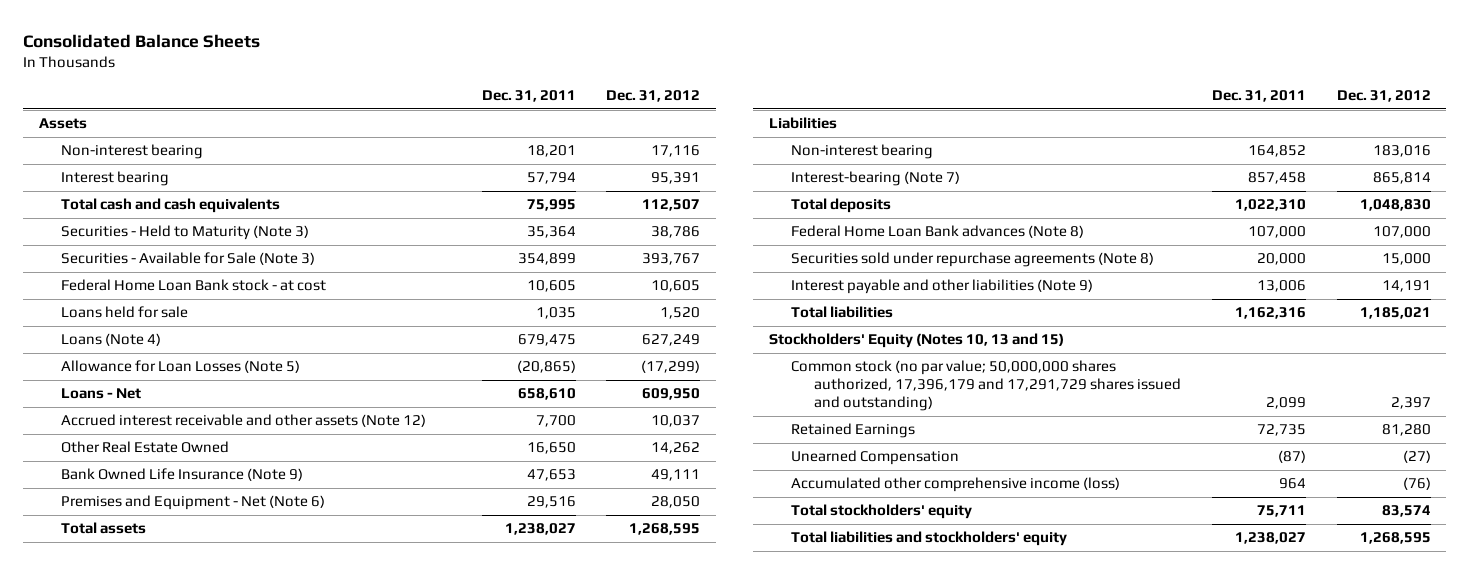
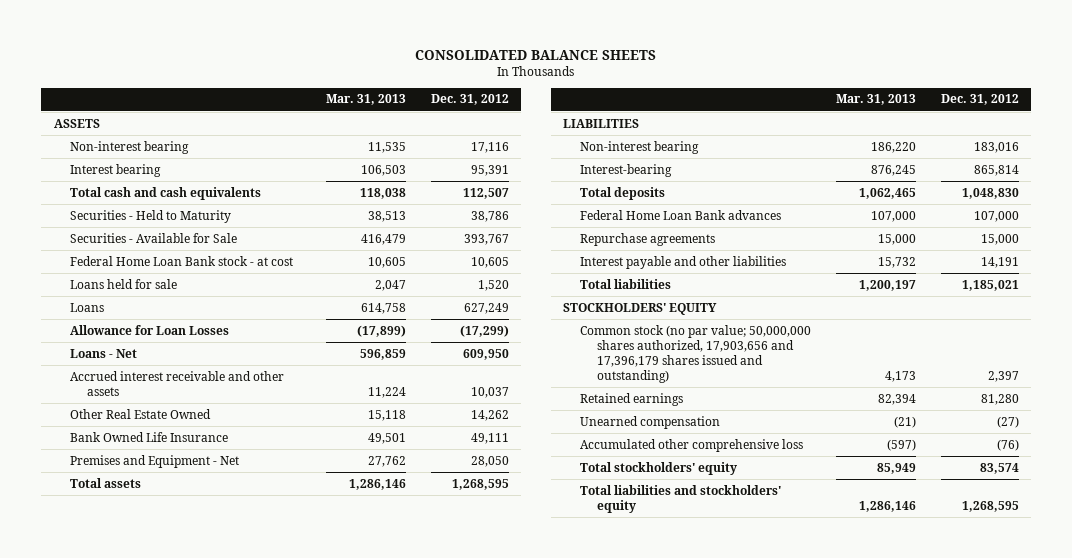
- Consolidated Balance Sheets
+ CONSOLIDATED BALANCE SHEETS
- | Dec. 31, 2011 | Dec. 31, 2012
+ | Mar. 31, 2013 | Dec. 31, 2012
- Assets
+ ASSETS
- Securities - Held to Maturity (Note 3) | 35,364 | 38,786
- Securities - Available for Sale (Note 3) | 354,899 | 393,767
+ Securities - Held to Maturity | 38,513 | 38,786
+ Securities - Available for Sale | 416,479 | 393,767
- Loans (Note 4) | 679,475 | 627,249
- Allowance for Loan Losses (Note 5) | (20,865) | (17,299)
+ Loans | 614,758 | 627,249
+ Allowance for Loan Losses | (17,899) | (17,299)
- Accrued interest receivable and other assets (Note 12) | 7,700 | 10,037
+ Accrued interest receivable and other assets | 11,224 | 10,037
- Bank Owned Life Insurance (Note 9) | 47,653 | 49,111
- Premises and Equipment - Net (Note 6) | 29,516 | 28,050
+ Bank Owned Life Insurance | 49,501 | 49,111
+ Premises and Equipment - Net | 27,762 | 28,050
- Liabilities
+ LIABILITIES
- Interest-bearing (Note 7) | 857,458 | 865,814
+ Interest-bearing | 876,245 | 865,814
- Federal Home Loan Bank advances (Note 8) | 107,000 | 107,000
- Securities sold under repurchase agreements (Note 8) | 20,000 | 15,000
- Interest payable and other liabilities (Note 9) | 13,006 | 14,191
+ Federal Home Loan Bank advances | 107,000 | 107,000
+ Repurchase agreements | 15,000 | 15,000
+ Interest payable and other liabilities | 15,732 | 14,191
- Stockholders' Equity (Notes 10, 13 and 15)
- Common stock (no par value; 50,000,000 shares authorized, 17,396,179 and 17,291,729 shares issued and outstanding) | 2,099 | 2,397
- Retained Earnings | 72,735 | 81,280
- Unearned Compensation | (87) | (27)
- Accumulated other comprehensive income (loss) | 964 | (76)
+ STOCKHOLDERS' EQUITY
+ Common stock (no par value; 50,000,000 shares authorized, 17,903,656 and 17,396,179 shares issued and outstanding) | 4,173 | 2,397
+ Retained earnings | 82,394 | 81,280
+ Unearned compensation | (21) | (27)
+ Accumulated other comprehensive loss | (597) | (76)

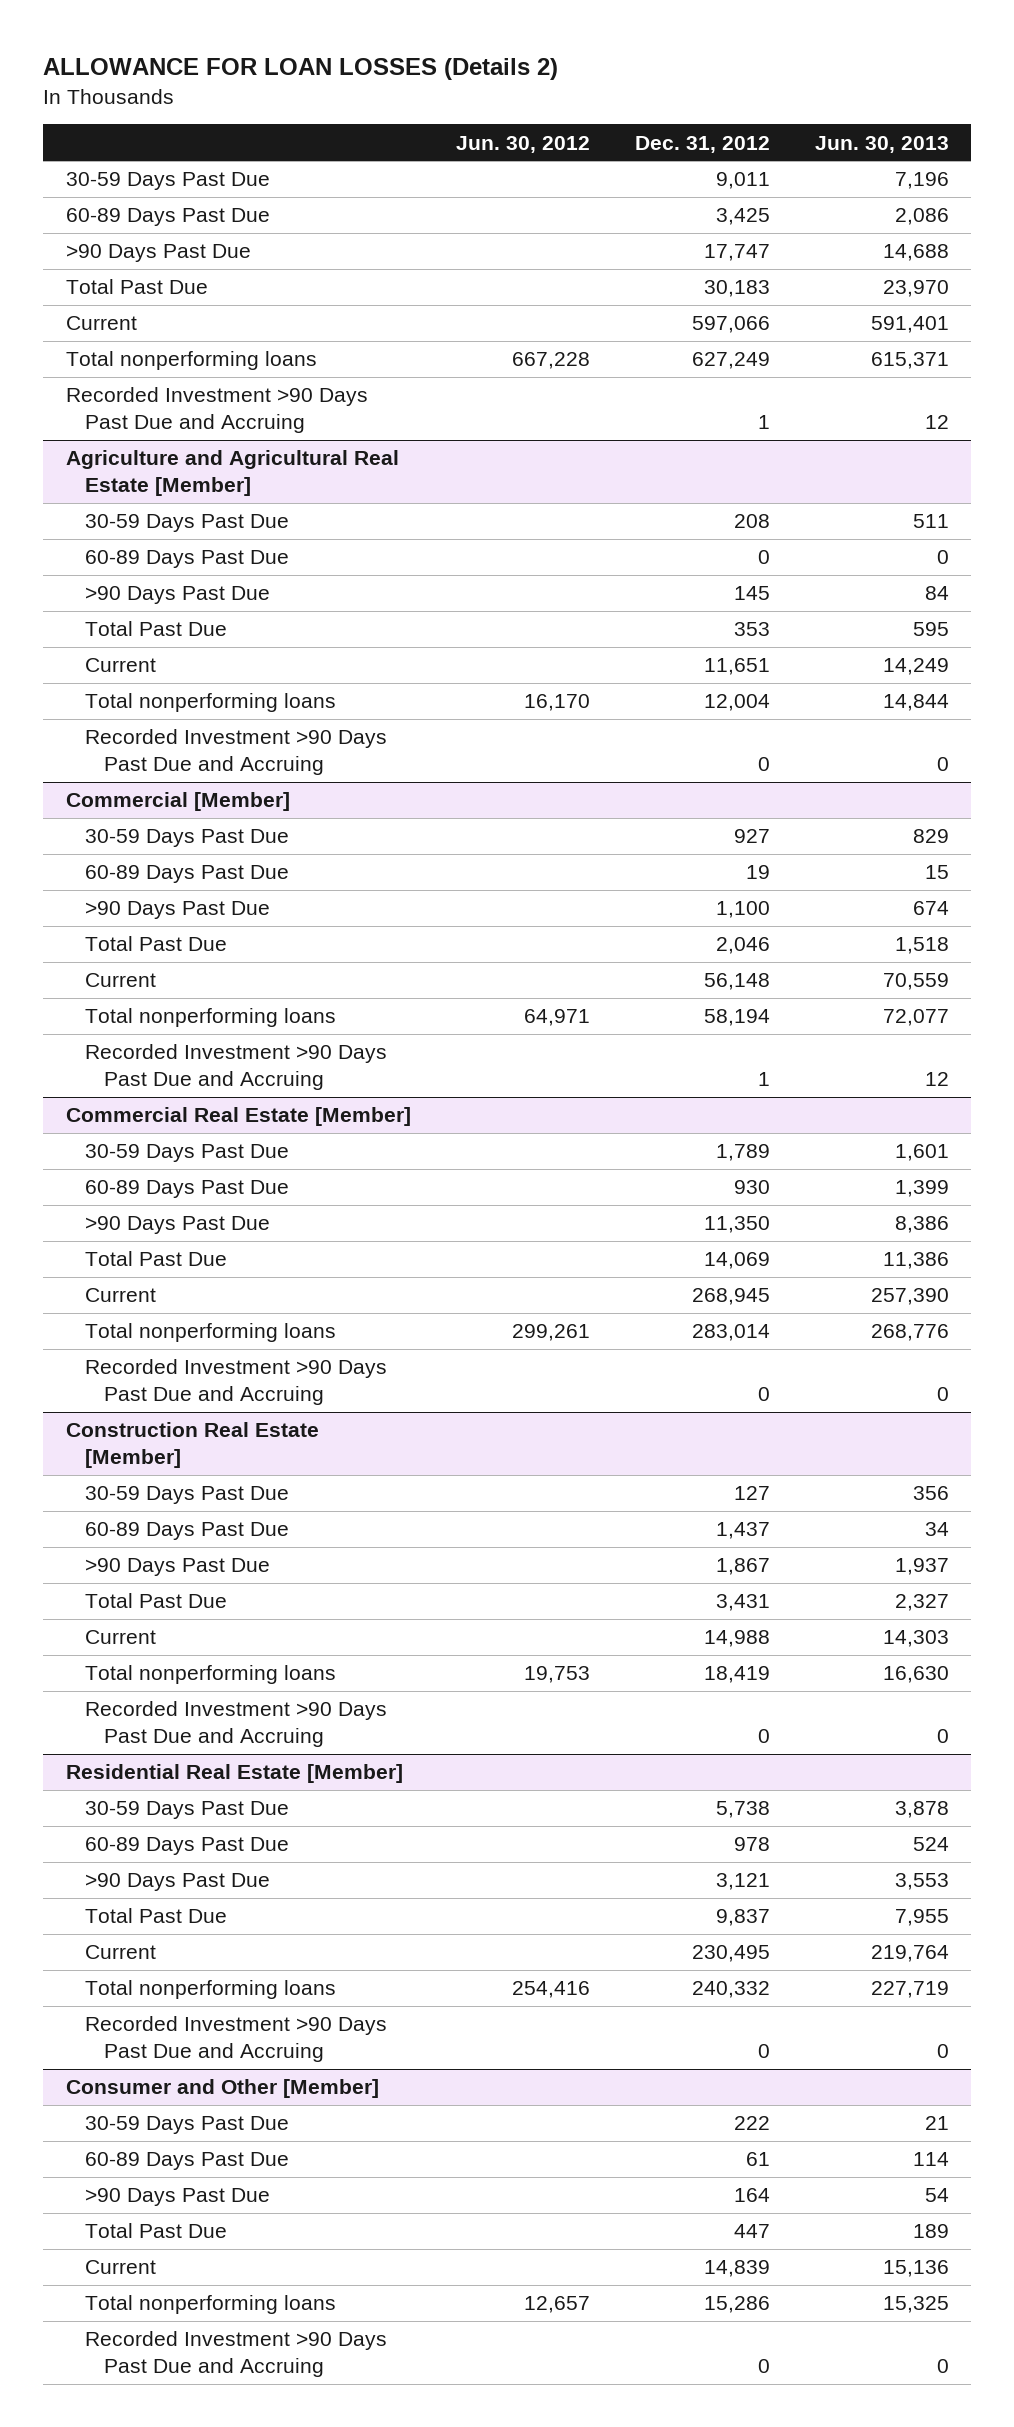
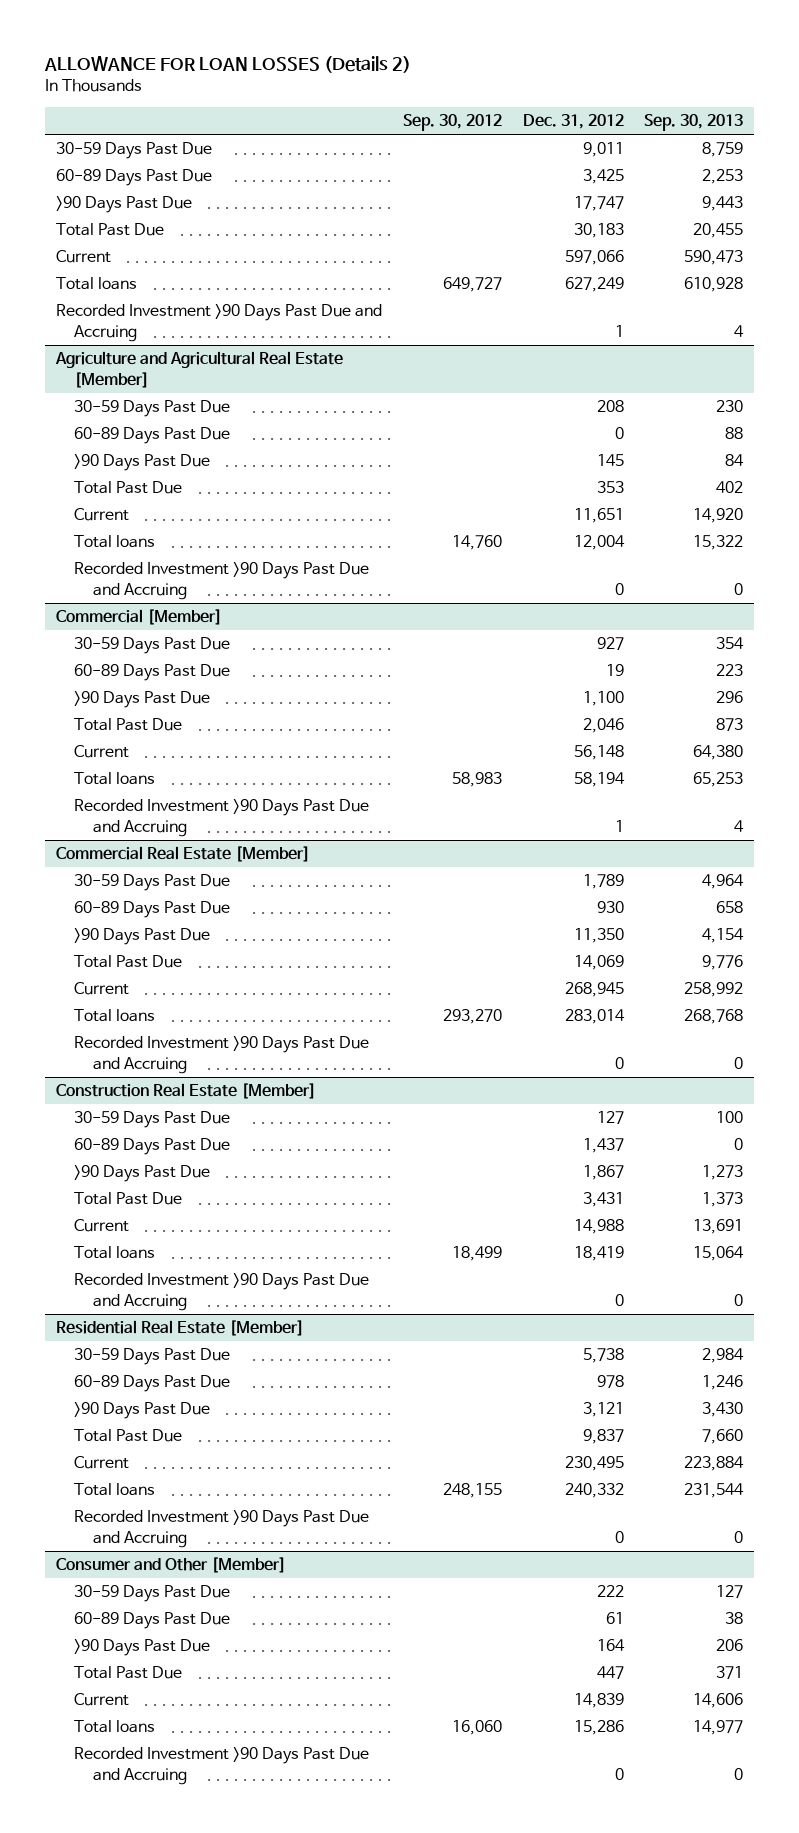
- | Jun. 30, 2012 | Dec. 31, 2012 | Jun. 30, 2013
+ | Sep. 30, 2012 | Dec. 31, 2012 | Sep. 30, 2013
- Total nonperforming loans | 667,228 | 627,249 | 615,371
+ Total loans | 649,727 | 627,249 | 610,928
@ Agriculture and Agricultural Real Estate [Member]
- Total nonperforming loans | 16,170 | 12,004 | 14,844
+ Total loans | 14,760 | 12,004 | 15,322
@ Commercial [Member]
- Total nonperforming loans | 64,971 | 58,194 | 72,077
+ Total loans | 58,983 | 58,194 | 65,253
@ Commercial Real Estate [Member]
- Total nonperforming loans | 299,261 | 283,014 | 268,776
+ Total loans | 293,270 | 283,014 | 268,768
@ Construction Real Estate [Member]
- Total nonperforming loans | 19,753 | 18,419 | 16,630
+ Total loans | 18,499 | 18,419 | 15,064
@ Residential Real Estate [Member]
- Total nonperforming loans | 254,416 | 240,332 | 227,719
+ Total loans | 248,155 | 240,332 | 231,544
@ Consumer and Other [Member]
- Total nonperforming loans | 12,657 | 15,286 | 15,325
+ Total loans | 16,060 | 15,286 | 14,977

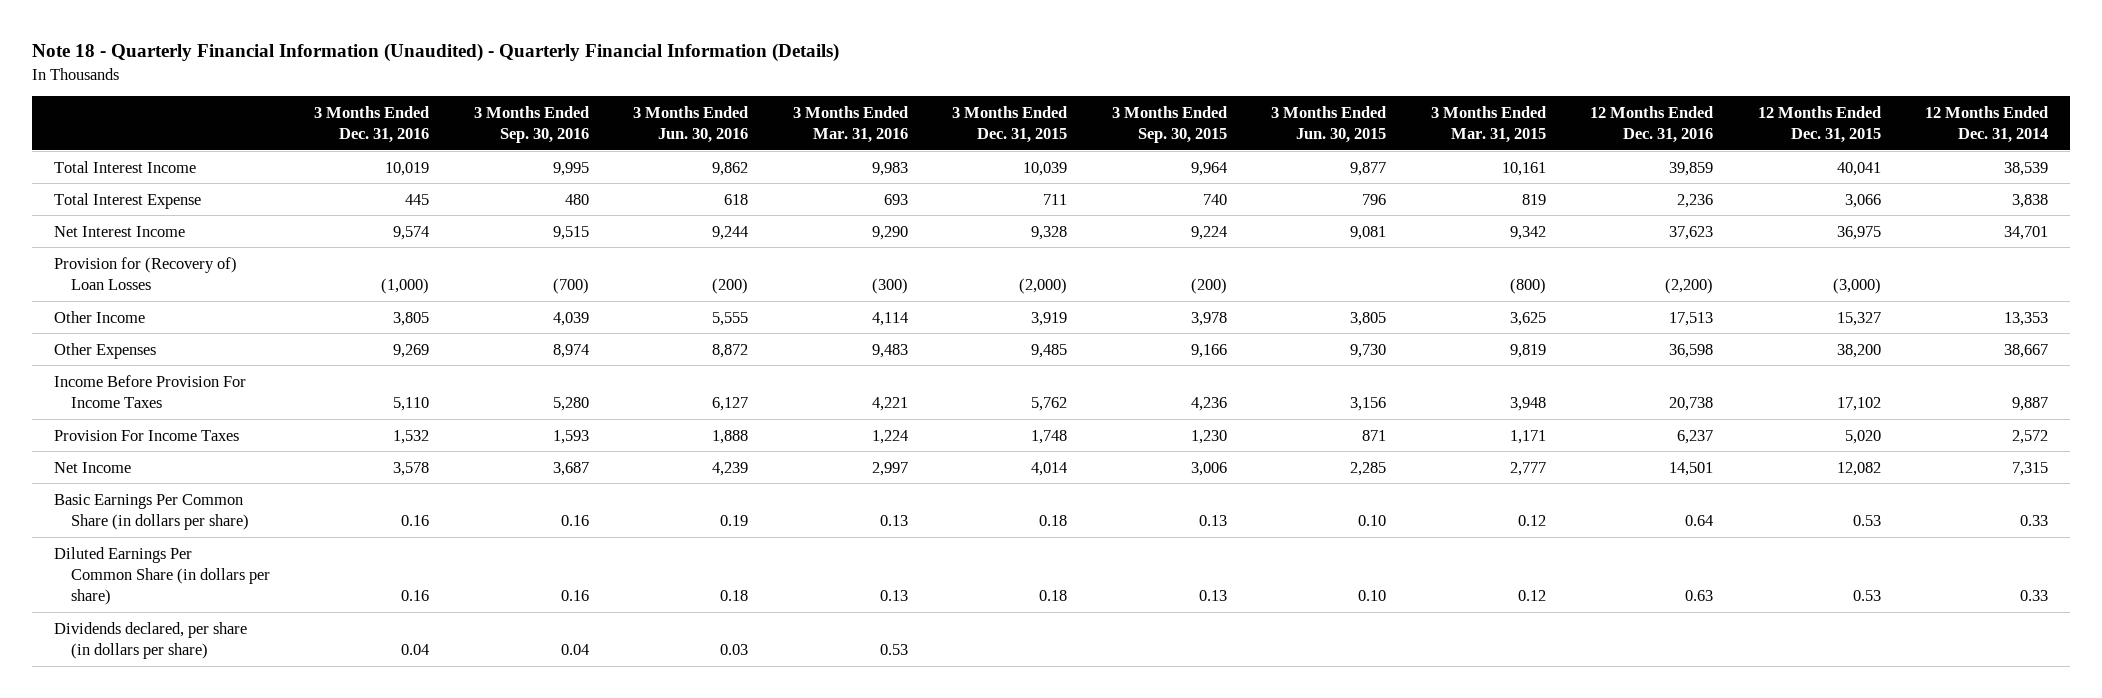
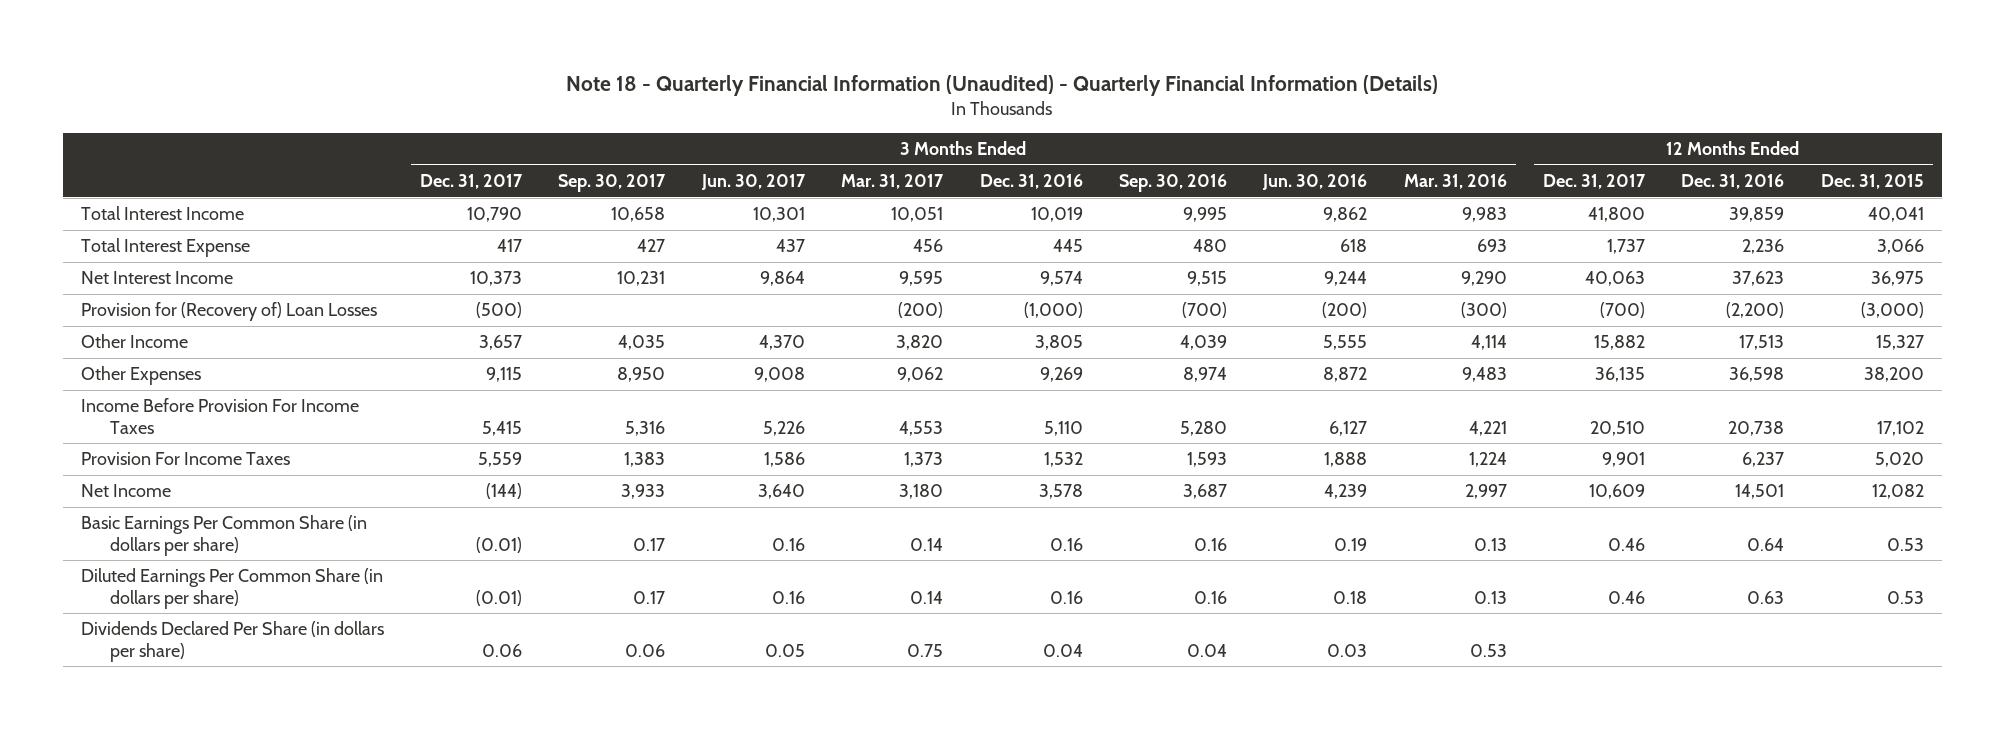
- | 3 Months Ended Dec. 31, 2016 | 3 Months Ended Sep. 30, 2016 | 3 Months Ended Jun. 30, 2016 | 3 Months Ended Mar. 31, 2016 | 3 Months Ended Dec. 31, 2015 | 3 Months Ended Sep. 30, 2015 | 3 Months Ended Jun. 30, 2015 | 3 Months Ended Mar. 31, 2015 | 12 Months Ended Dec. 31, 2016 | 12 Months Ended Dec. 31, 2015 | 12 Months Ended Dec. 31, 2014
+ | 3 Months Ended Dec. 31, 2017 | 3 Months Ended Sep. 30, 2017 | 3 Months Ended Jun. 30, 2017 | 3 Months Ended Mar. 31, 2017 | 3 Months Ended Dec. 31, 2016 | 3 Months Ended Sep. 30, 2016 | 3 Months Ended Jun. 30, 2016 | 3 Months Ended Mar. 31, 2016 | 12 Months Ended Dec. 31, 2017 | 12 Months Ended Dec. 31, 2016 | 12 Months Ended Dec. 31, 2015
- Dividends declared, per share (in dollars per share) | 0.04 | 0.04 | 0.03 | 0.53 | | | | | | |
+ Dividends Declared Per Share (in dollars per share) | 0.06 | 0.06 | 0.05 | 0.75 | 0.04 | 0.04 | 0.03 | 0.53 | | |

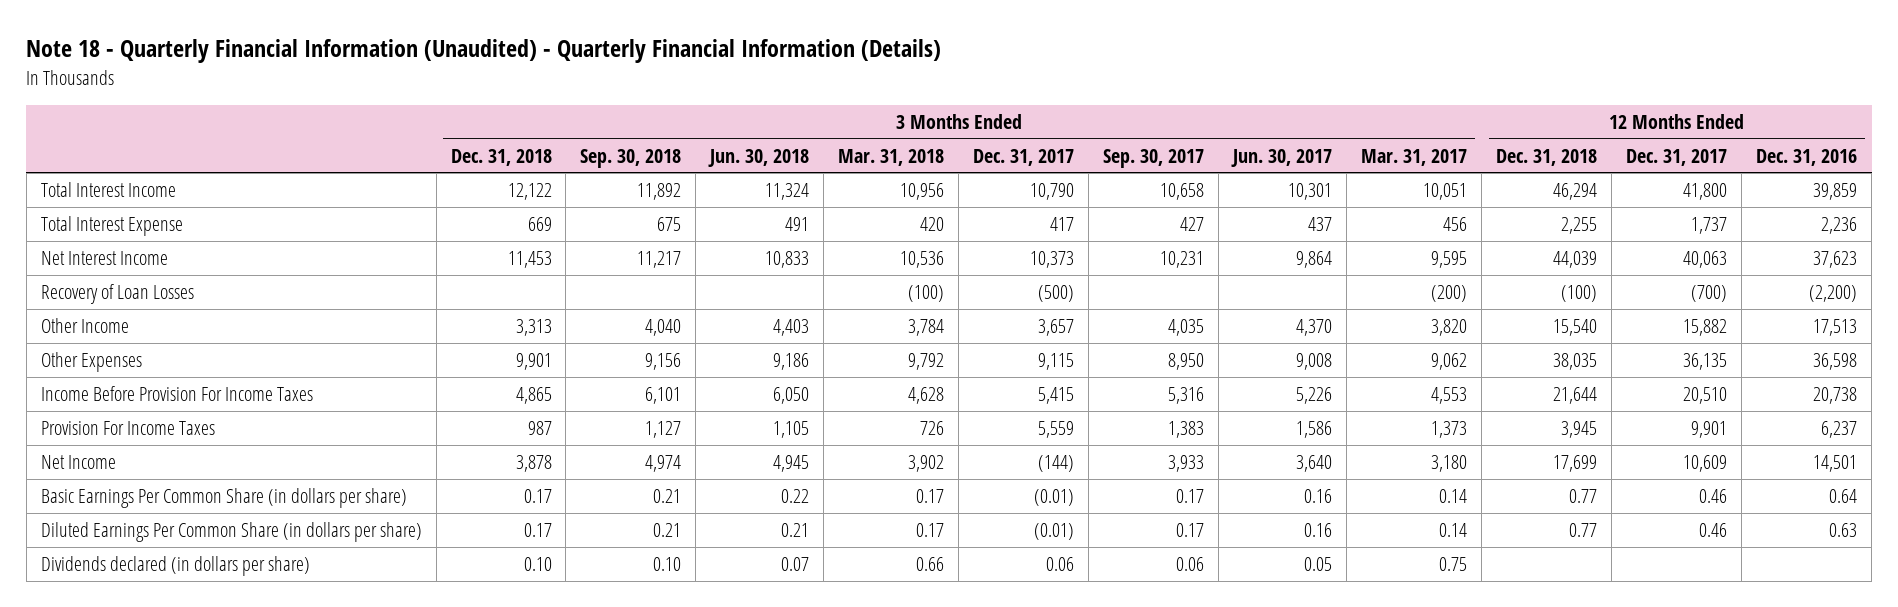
- | 3 Months Ended Dec. 31, 2017 | 3 Months Ended Sep. 30, 2017 | 3 Months Ended Jun. 30, 2017 | 3 Months Ended Mar. 31, 2017 | 3 Months Ended Dec. 31, 2016 | 3 Months Ended Sep. 30, 2016 | 3 Months Ended Jun. 30, 2016 | 3 Months Ended Mar. 31, 2016 | 12 Months Ended Dec. 31, 2017 | 12 Months Ended Dec. 31, 2016 | 12 Months Ended Dec. 31, 2015
+ | 3 Months Ended Dec. 31, 2018 | 3 Months Ended Sep. 30, 2018 | 3 Months Ended Jun. 30, 2018 | 3 Months Ended Mar. 31, 2018 | 3 Months Ended Dec. 31, 2017 | 3 Months Ended Sep. 30, 2017 | 3 Months Ended Jun. 30, 2017 | 3 Months Ended Mar. 31, 2017 | 12 Months Ended Dec. 31, 2018 | 12 Months Ended Dec. 31, 2017 | 12 Months Ended Dec. 31, 2016
- Provision for (Recovery of) Loan Losses | (500) | | | (200) | (1,000) | (700) | (200) | (300) | (700) | (2,200) | (3,000)
+ Recovery of Loan Losses | | | | (100) | (500) | | | (200) | (100) | (700) | (2,200)
- Dividends Declared Per Share (in dollars per share) | 0.06 | 0.06 | 0.05 | 0.75 | 0.04 | 0.04 | 0.03 | 0.53 | | |
+ Dividends declared (in dollars per share) | 0.10 | 0.10 | 0.07 | 0.66 | 0.06 | 0.06 | 0.05 | 0.75 | | |

